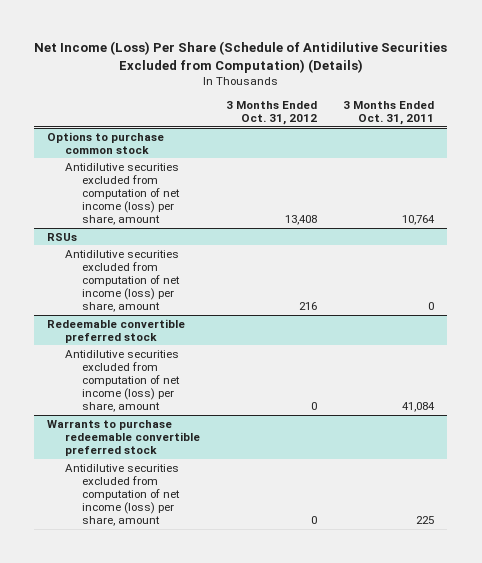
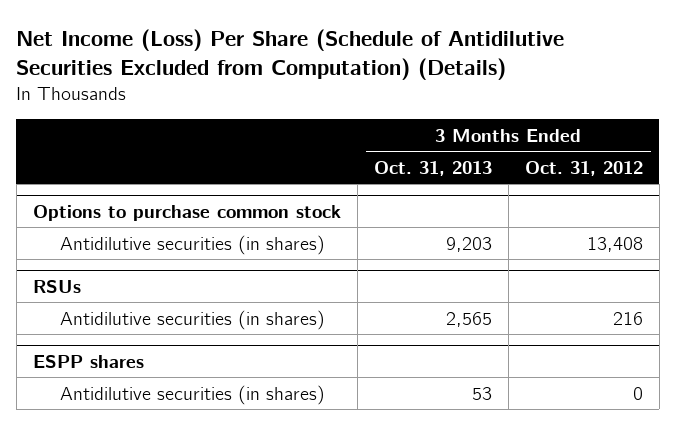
- | 3 Months Ended Oct. 31, 2012 | 3 Months Ended Oct. 31, 2011
+ | 3 Months Ended Oct. 31, 2013 | 3 Months Ended Oct. 31, 2012
@ Options to purchase common stock
- Antidilutive securities excluded from computation of net income (loss) per share, amount | 13,408 | 10,764
+ Antidilutive securities (in shares) | 9,203 | 13,408
@ RSUs
- Antidilutive securities excluded from computation of net income (loss) per share, amount | 216 | 0
- Redeemable convertible preferred stock
- Antidilutive securities excluded from computation of net income (loss) per share, amount | 0 | 41,084
- Warrants to purchase redeemable convertible preferred stock
- Antidilutive securities excluded from computation of net income (loss) per share, amount | 0 | 225
@ RSUs
+ Antidilutive securities (in shares) | 2,565 | 216
+ ESPP shares
+ Antidilutive securities (in shares) | 53 | 0

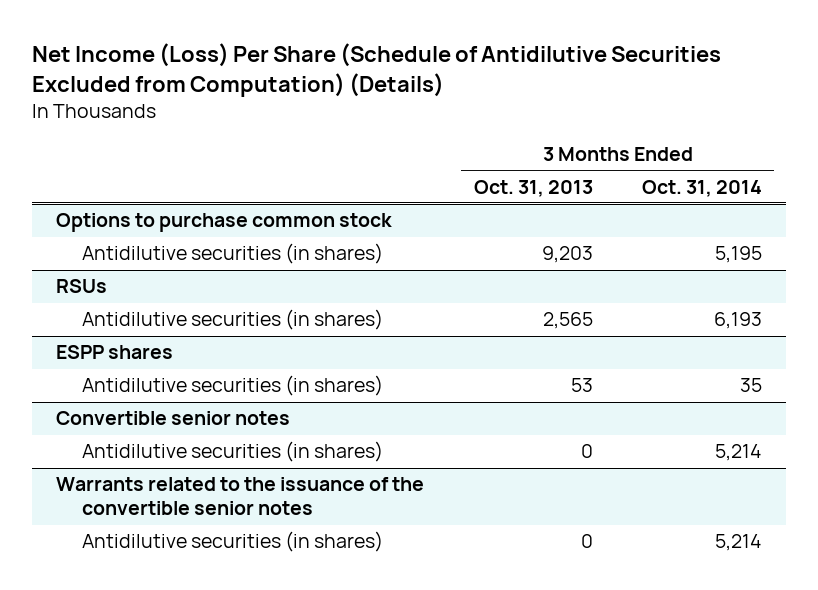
- | 3 Months Ended Oct. 31, 2013 | 3 Months Ended Oct. 31, 2012
+ | 3 Months Ended Oct. 31, 2013 | 3 Months Ended Oct. 31, 2014
+ Convertible senior notes
+ Antidilutive securities (in shares) | 0 | 5,214
+ Warrants related to the issuance of the convertible senior notes
+ Antidilutive securities (in shares) | 0 | 5,214

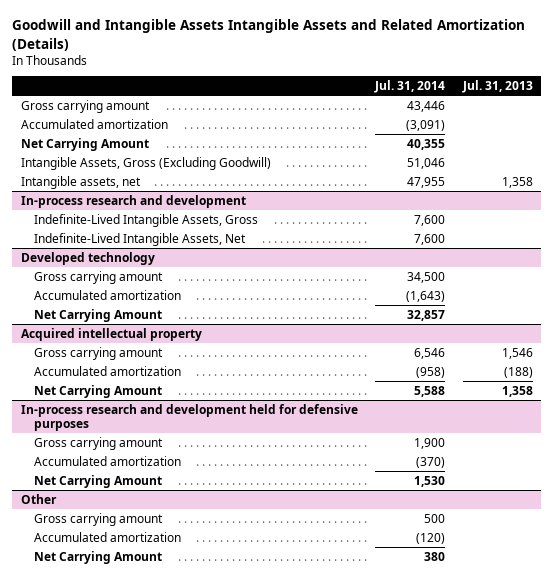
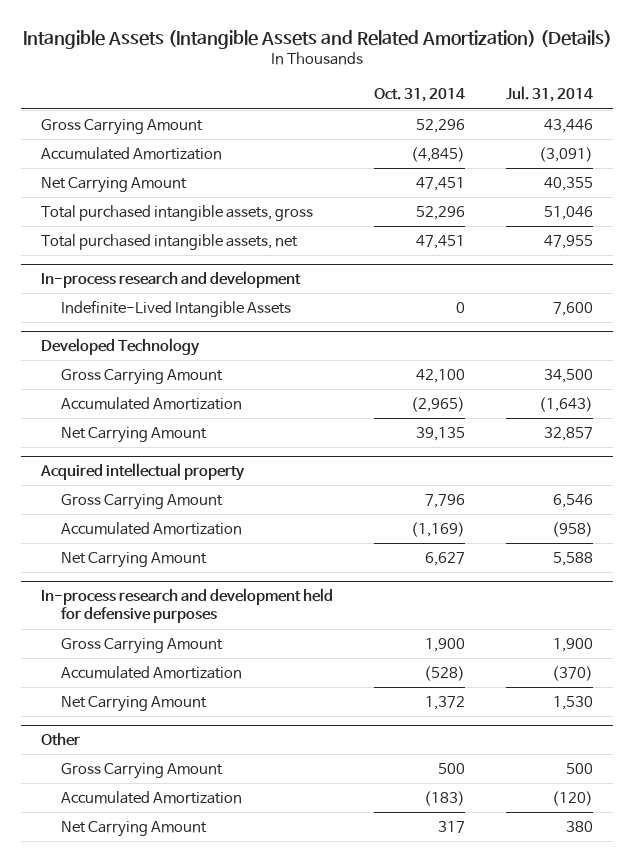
- Goodwill and Intangible Assets Intangible Assets and Related Amortization (Details)
+ Intangible Assets (Intangible Assets and Related Amortization) (Details)
- | Jul. 31, 2014 | Jul. 31, 2013
+ | Oct. 31, 2014 | Jul. 31, 2014
- Gross carrying amount | 43,446 |
- Accumulated amortization | (3,091) |
+ Gross Carrying Amount | 52,296 | 43,446
+ Accumulated Amortization | (4,845) | (3,091)
- Intangible Assets, Gross (Excluding Goodwill) | 51,046 |
- Intangible assets, net | 47,955 | 1,358
+ Total purchased intangible assets, gross | 52,296 | 51,046
+ Total purchased intangible assets, net | 47,451 | 47,955
@ In-process research and development
- Indefinite-Lived Intangible Assets, Gross | 7,600 |
- Indefinite-Lived Intangible Assets, Net | 7,600 |
- Developed technology
- Gross carrying amount | 34,500 |
- Accumulated amortization | (1,643) |
@ In-process research and development
+ Indefinite-Lived Intangible Assets | 0 | 7,600
+ Developed Technology
+ Gross Carrying Amount | 42,100 | 34,500
+ Accumulated Amortization | (2,965) | (1,643)
@ Acquired intellectual property
- Gross carrying amount | 6,546 | 1,546
- Accumulated amortization | (958) | (188)
+ Gross Carrying Amount | 7,796 | 6,546
+ Accumulated Amortization | (1,169) | (958)
@ In-process research and development held for defensive purposes
- Gross carrying amount | 1,900 |
- Accumulated amortization | (370) |
+ Gross Carrying Amount | 1,900 | 1,900
+ Accumulated Amortization | (528) | (370)
@ Other
- Gross carrying amount | 500 |
- Accumulated amortization | (120) |
+ Gross Carrying Amount | 500 | 500
+ Accumulated Amortization | (183) | (120)

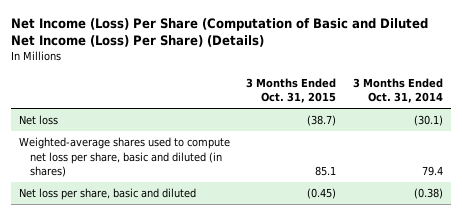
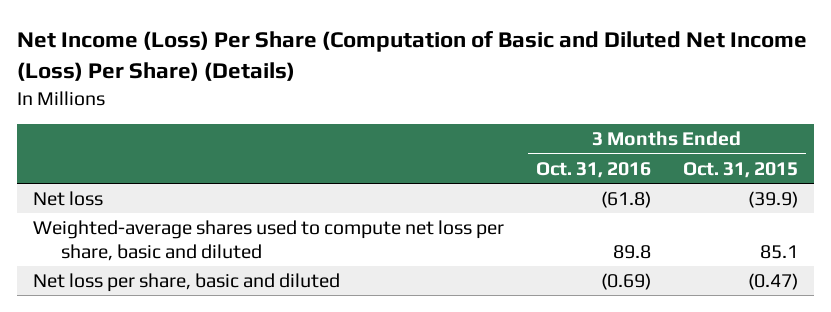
- | 3 Months Ended Oct. 31, 2015 | 3 Months Ended Oct. 31, 2014
+ | 3 Months Ended Oct. 31, 2016 | 3 Months Ended Oct. 31, 2015
- Net loss | (38.7) | (30.1)
- Weighted-average shares used to compute net loss per share, basic and diluted (in shares) | 85.1 | 79.4
- Net loss per share, basic and diluted | (0.45) | (0.38)
+ Net loss | (61.8) | (39.9)
+ Weighted-average shares used to compute net loss per share, basic and diluted | 89.8 | 85.1
+ Net loss per share, basic and diluted | (0.69) | (0.47)

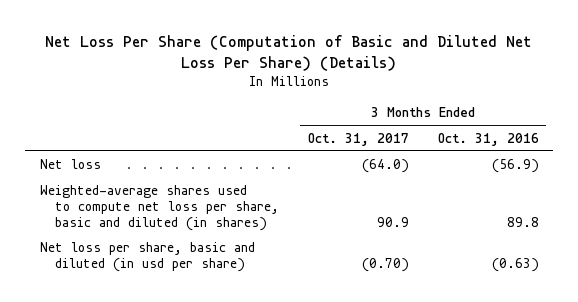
- Net Income (Loss) Per Share (Computation of Basic and Diluted Net Income (Loss) Per Share) (Details)
+ Net Loss Per Share (Computation of Basic and Diluted Net Loss Per Share) (Details)
- | 3 Months Ended Oct. 31, 2016 | 3 Months Ended Oct. 31, 2015
+ | 3 Months Ended Oct. 31, 2017 | 3 Months Ended Oct. 31, 2016
- Net loss | (61.8) | (39.9)
- Weighted-average shares used to compute net loss per share, basic and diluted | 89.8 | 85.1
- Net loss per share, basic and diluted | (0.69) | (0.47)
+ Net loss | (64.0) | (56.9)
+ Weighted-average shares used to compute net loss per share, basic and diluted (in shares) | 90.9 | 89.8
+ Net loss per share, basic and diluted (in usd per share) | (0.70) | (0.63)

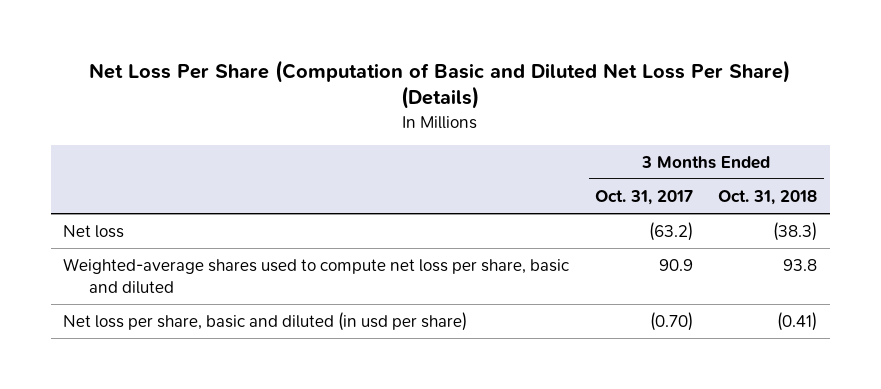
- | 3 Months Ended Oct. 31, 2017 | 3 Months Ended Oct. 31, 2016
+ | 3 Months Ended Oct. 31, 2017 | 3 Months Ended Oct. 31, 2018
- Net loss | (64.0) | (56.9)
- Weighted-average shares used to compute net loss per share, basic and diluted (in shares) | 90.9 | 89.8
+ Net loss | (63.2) | (38.3)
+ Weighted-average shares used to compute net loss per share, basic and diluted | 90.9 | 93.8

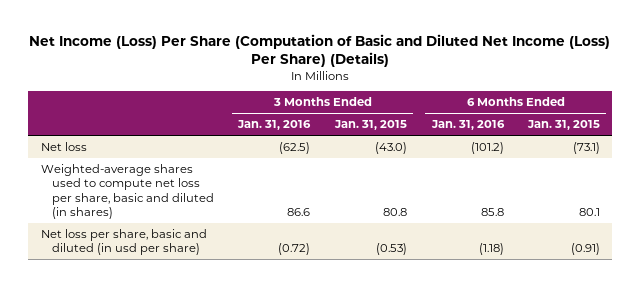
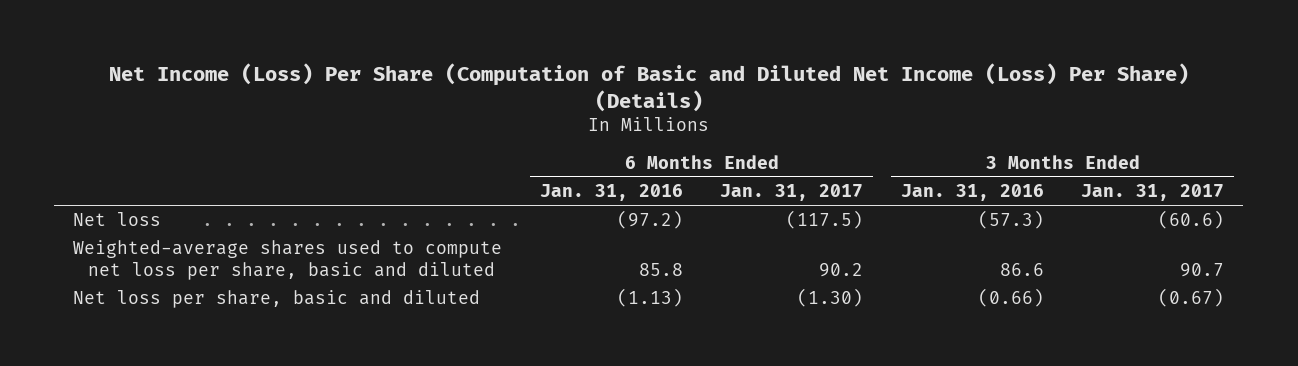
- | 3 Months Ended Jan. 31, 2016 | 3 Months Ended Jan. 31, 2015 | 6 Months Ended Jan. 31, 2016 | 6 Months Ended Jan. 31, 2015
+ | 6 Months Ended Jan. 31, 2016 | 6 Months Ended Jan. 31, 2017 | 3 Months Ended Jan. 31, 2016 | 3 Months Ended Jan. 31, 2017
- Net loss | (62.5) | (43.0) | (101.2) | (73.1)
- Weighted-average shares used to compute net loss per share, basic and diluted (in shares) | 86.6 | 80.8 | 85.8 | 80.1
- Net loss per share, basic and diluted (in usd per share) | (0.72) | (0.53) | (1.18) | (0.91)
+ Net loss | (97.2) | (117.5) | (57.3) | (60.6)
+ Weighted-average shares used to compute net loss per share, basic and diluted | 85.8 | 90.2 | 86.6 | 90.7
+ Net loss per share, basic and diluted | (1.13) | (1.30) | (0.66) | (0.67)

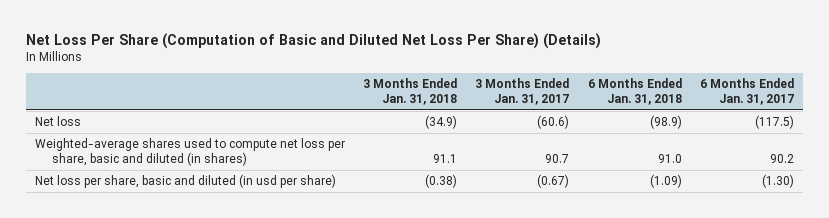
- Net Income (Loss) Per Share (Computation of Basic and Diluted Net Income (Loss) Per Share) (Details)
+ Net Loss Per Share (Computation of Basic and Diluted Net Loss Per Share) (Details)
- | 6 Months Ended Jan. 31, 2016 | 6 Months Ended Jan. 31, 2017 | 3 Months Ended Jan. 31, 2016 | 3 Months Ended Jan. 31, 2017
+ | 3 Months Ended Jan. 31, 2018 | 3 Months Ended Jan. 31, 2017 | 6 Months Ended Jan. 31, 2018 | 6 Months Ended Jan. 31, 2017
- Weighted-average shares used to compute net loss per share, basic and diluted | 85.8 | 90.2 | 86.6 | 90.7
- Net loss per share, basic and diluted | (1.13) | (1.30) | (0.66) | (0.67)
+ Weighted-average shares used to compute net loss per share, basic and diluted (in shares) | 91.1 | 90.7 | 91.0 | 90.2
+ Net loss per share, basic and diluted (in usd per share) | (0.38) | (0.67) | (1.09) | (1.30)

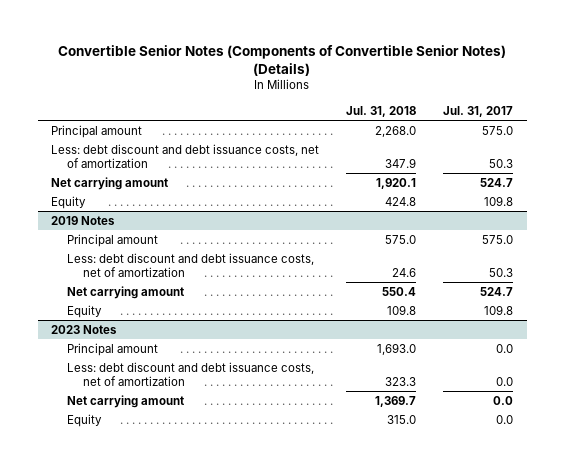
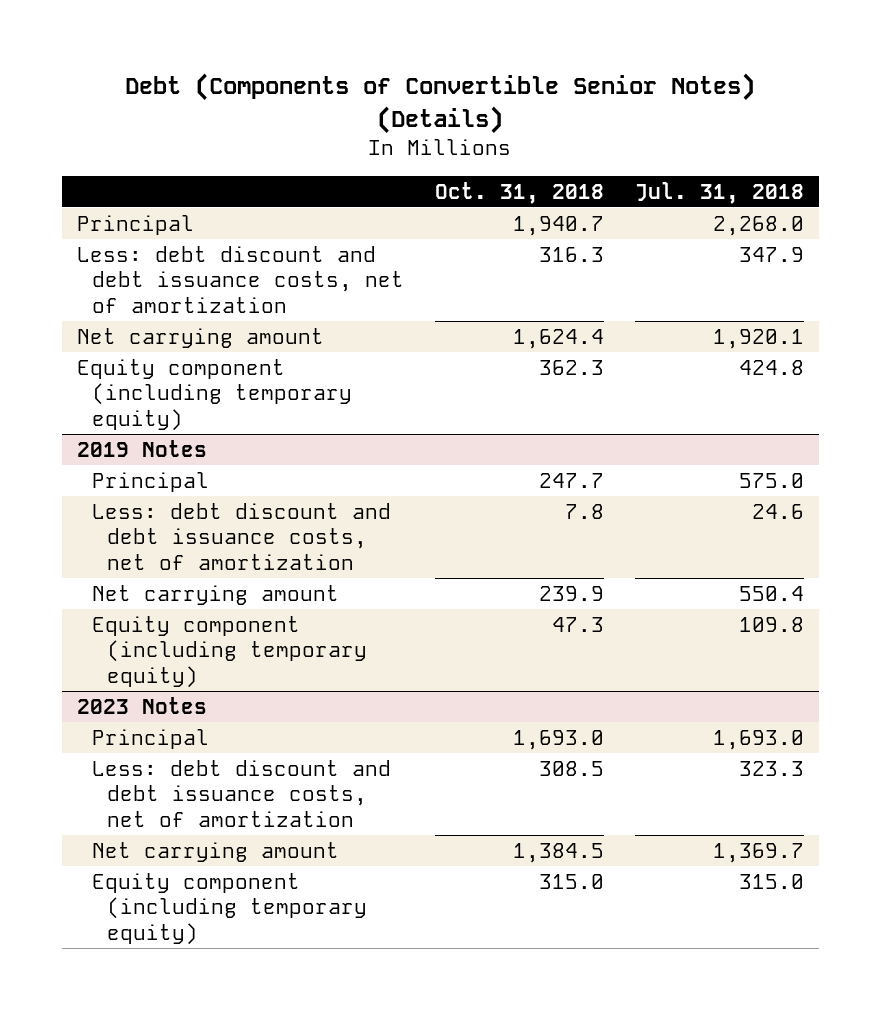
- Convertible Senior Notes (Components of Convertible Senior Notes) (Details)
+ Debt (Components of Convertible Senior Notes) (Details)
- | Jul. 31, 2018 | Jul. 31, 2017
+ | Oct. 31, 2018 | Jul. 31, 2018
- Principal amount | 2,268.0 | 575.0
+ Principal | 1,940.7 | 2,268.0
- Equity | 424.8 | 109.8
+ Equity component (including temporary equity) | 362.3 | 424.8
@ 2019 Notes
- Principal amount | 575.0 | 575.0
+ Principal | 247.7 | 575.0
- Equity | 109.8 | 109.8
+ Equity component (including temporary equity) | 47.3 | 109.8
@ 2023 Notes
- Principal amount | 1,693.0 | 0.0
+ Principal | 1,693.0 | 1,693.0
- Equity | 315.0 | 0.0
+ Equity component (including temporary equity) | 315.0 | 315.0

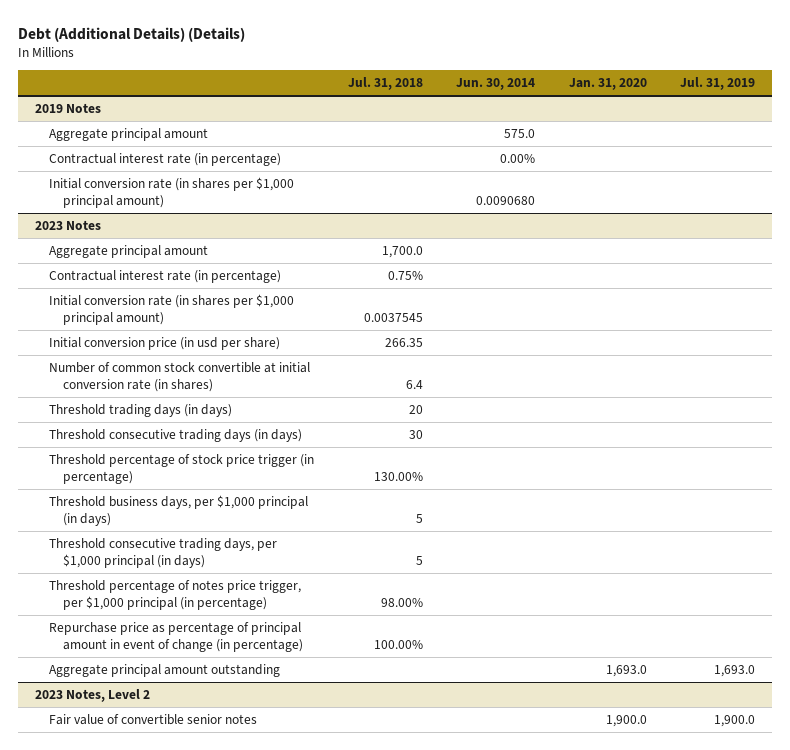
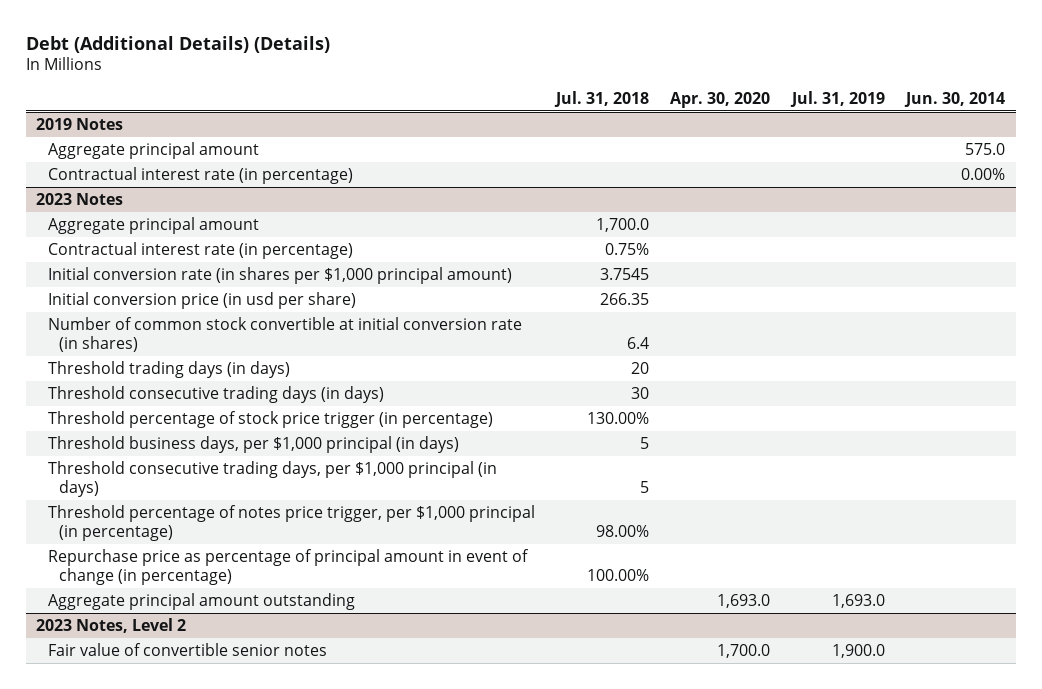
- | Jul. 31, 2018 | Jun. 30, 2014 | Jan. 31, 2020 | Jul. 31, 2019
+ | Jul. 31, 2018 | Apr. 30, 2020 | Jul. 31, 2019 | Jun. 30, 2014
@ 2019 Notes
- Initial conversion rate (in shares per $1,000 principal amount) | | 0.0090680 | |
@ 2023 Notes
- Initial conversion rate (in shares per $1,000 principal amount) | 0.0037545 | | |
+ Initial conversion rate (in shares per $1,000 principal amount) | 3.7545 | | |

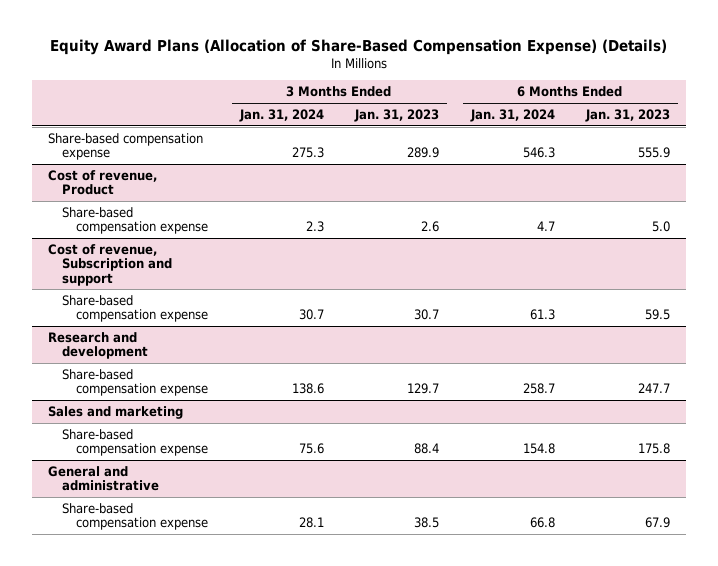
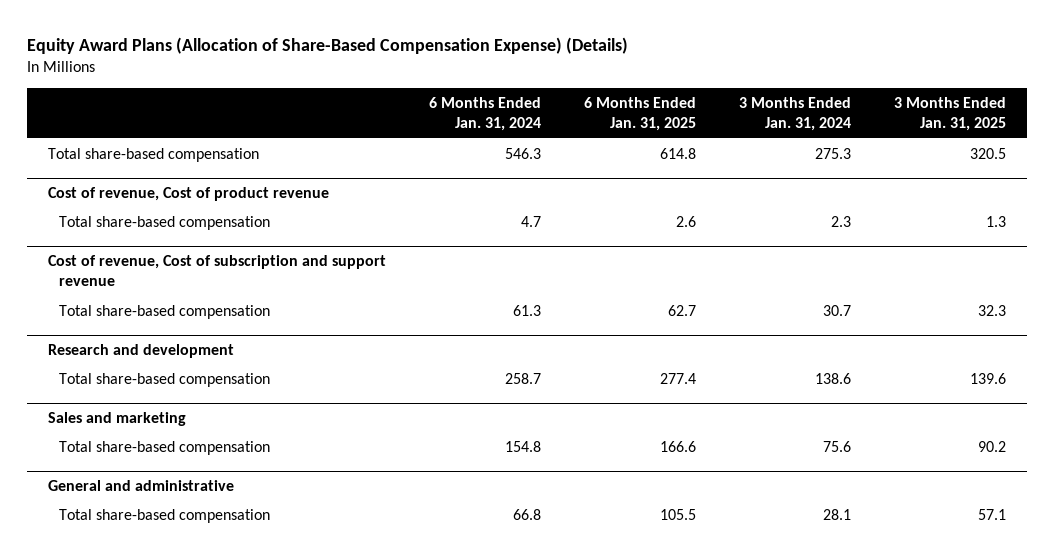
- | 3 Months Ended Jan. 31, 2024 | 3 Months Ended Jan. 31, 2023 | 6 Months Ended Jan. 31, 2024 | 6 Months Ended Jan. 31, 2023
+ | 6 Months Ended Jan. 31, 2024 | 6 Months Ended Jan. 31, 2025 | 3 Months Ended Jan. 31, 2024 | 3 Months Ended Jan. 31, 2025
- Share-based compensation expense | 275.3 | 289.9 | 546.3 | 555.9
- Cost of revenue, Product
- Share-based compensation expense | 2.3 | 2.6 | 4.7 | 5.0
- Cost of revenue, Subscription and support
- Share-based compensation expense | 30.7 | 30.7 | 61.3 | 59.5
+ Total share-based compensation | 546.3 | 614.8 | 275.3 | 320.5
+ Cost of revenue, Cost of product revenue
+ Total share-based compensation | 4.7 | 2.6 | 2.3 | 1.3
+ Cost of revenue, Cost of subscription and support revenue
+ Total share-based compensation | 61.3 | 62.7 | 30.7 | 32.3
@ Research and development
- Share-based compensation expense | 138.6 | 129.7 | 258.7 | 247.7
+ Total share-based compensation | 258.7 | 277.4 | 138.6 | 139.6
@ Sales and marketing
- Share-based compensation expense | 75.6 | 88.4 | 154.8 | 175.8
+ Total share-based compensation | 154.8 | 166.6 | 75.6 | 90.2
@ General and administrative
- Share-based compensation expense | 28.1 | 38.5 | 66.8 | 67.9
+ Total share-based compensation | 66.8 | 105.5 | 28.1 | 57.1

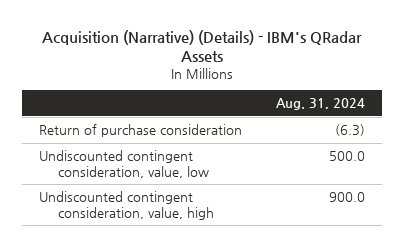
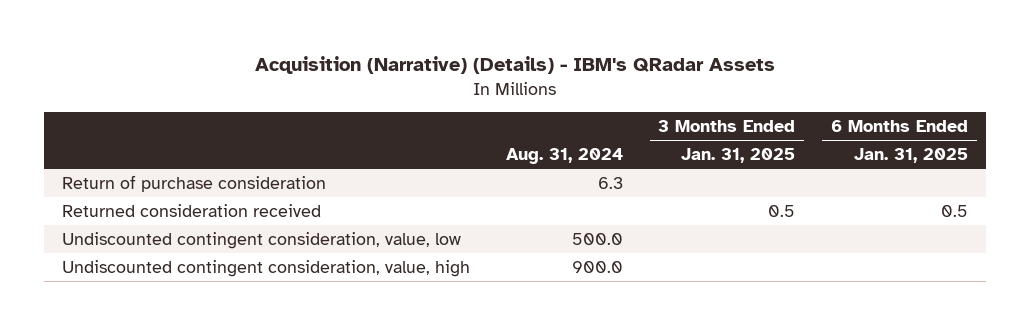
- | Aug. 31, 2024
+ | Aug. 31, 2024 | 3 Months Ended Jan. 31, 2025 | 6 Months Ended Jan. 31, 2025
- Return of purchase consideration | (6.3)
+ Return of purchase consideration | 6.3 | |
+ Returned consideration received | | 0.5 | 0.5

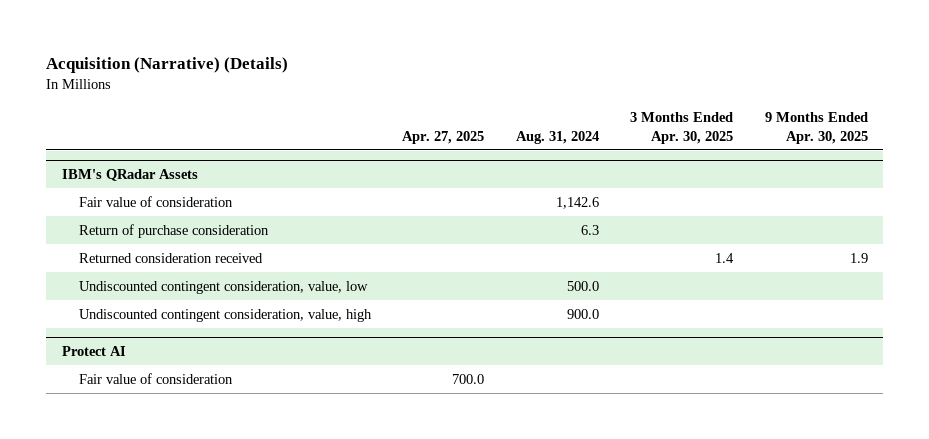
- Acquisition (Narrative) (Details) - IBM's QRadar Assets
+ Acquisition (Narrative) (Details)
- | Aug. 31, 2024 | 3 Months Ended Jan. 31, 2025 | 6 Months Ended Jan. 31, 2025
+ | Apr. 27, 2025 | Aug. 31, 2024 | 3 Months Ended Apr. 30, 2025 | 9 Months Ended Apr. 30, 2025
+ IBM's QRadar Assets
+ Fair value of consideration | | 1,142.6 | |
+ Protect AI
+ Fair value of consideration | 700.0 | | |

